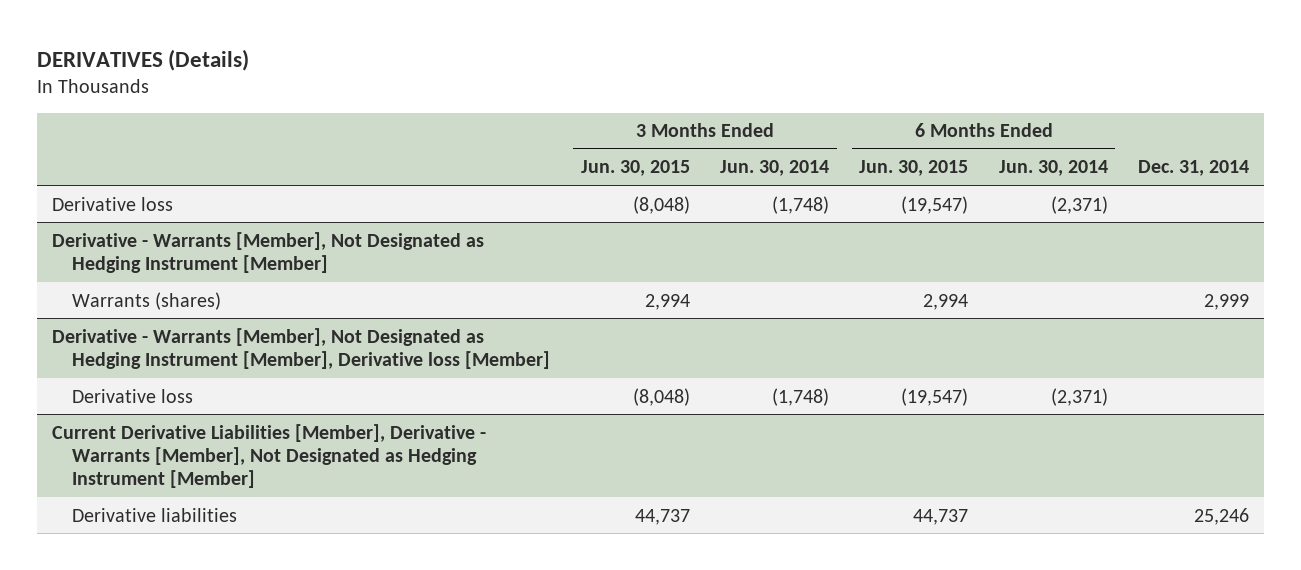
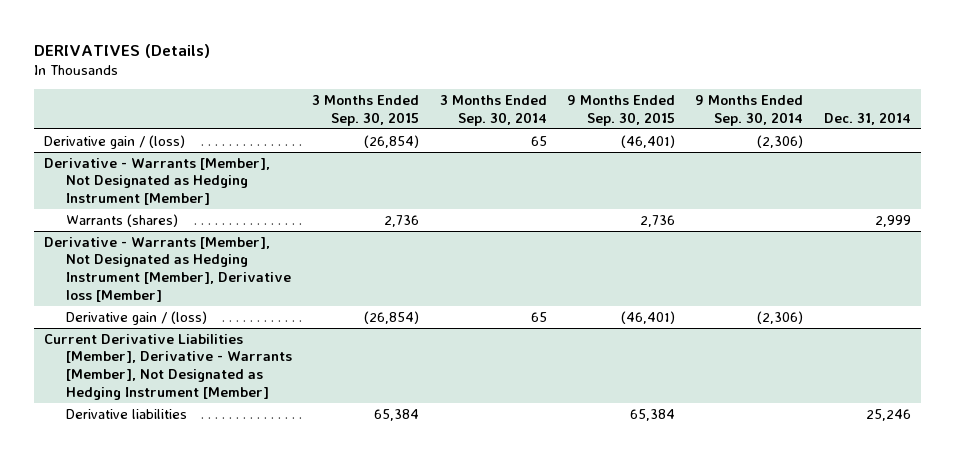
- | 3 Months Ended Jun. 30, 2015 | 3 Months Ended Jun. 30, 2014 | 6 Months Ended Jun. 30, 2015 | 6 Months Ended Jun. 30, 2014 | Dec. 31, 2014
+ | 3 Months Ended Sep. 30, 2015 | 3 Months Ended Sep. 30, 2014 | 9 Months Ended Sep. 30, 2015 | 9 Months Ended Sep. 30, 2014 | Dec. 31, 2014
- Derivative loss | (8,048) | (1,748) | (19,547) | (2,371) |
+ Derivative gain / (loss) | (26,854) | 65 | (46,401) | (2,306) |
@ Derivative - Warrants [Member], Not Designated as Hedging Instrument [Member], Derivative loss [Member]
- Derivative loss | (8,048) | (1,748) | (19,547) | (2,371) |
+ Derivative gain / (loss) | (26,854) | 65 | (46,401) | (2,306) |

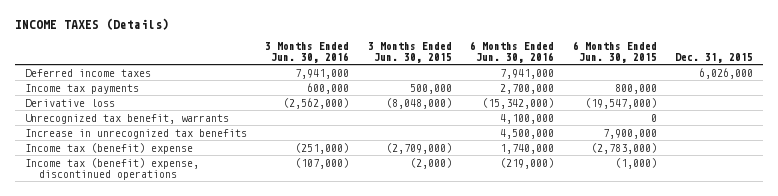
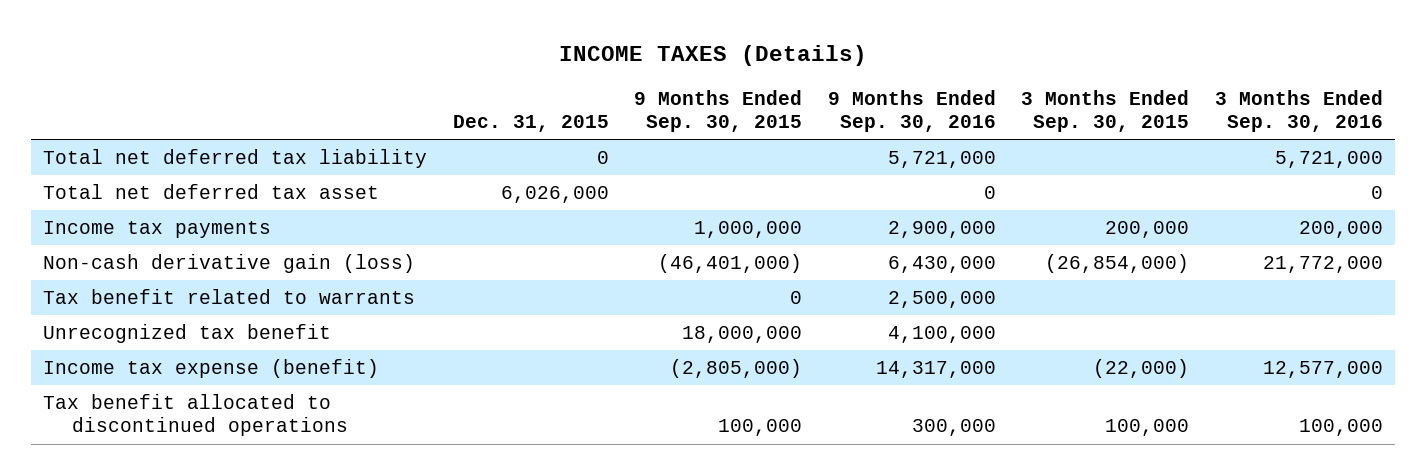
- | 3 Months Ended Jun. 30, 2016 | 3 Months Ended Jun. 30, 2015 | 6 Months Ended Jun. 30, 2016 | 6 Months Ended Jun. 30, 2015 | Dec. 31, 2015
+ | Dec. 31, 2015 | 9 Months Ended Sep. 30, 2015 | 9 Months Ended Sep. 30, 2016 | 3 Months Ended Sep. 30, 2015 | 3 Months Ended Sep. 30, 2016
- Deferred income taxes | 7,941,000 | | 7,941,000 | | 6,026,000
+ Total net deferred tax liability | 0 | | 5,721,000 | | 5,721,000
+ Total net deferred tax asset | 6,026,000 | | 0 | | 0
- Derivative loss | (2,562,000) | (8,048,000) | (15,342,000) | (19,547,000) |
- Unrecognized tax benefit, warrants | | | 4,100,000 | 0 |
- Increase in unrecognized tax benefits | | | 4,500,000 | 7,900,000 |
- Income tax (benefit) expense | (251,000) | (2,709,000) | 1,740,000 | (2,783,000) |
- Income tax (benefit) expense, discontinued operations | (107,000) | (2,000) | (219,000) | (1,000) |
+ Non-cash derivative gain (loss) | | (46,401,000) | 6,430,000 | (26,854,000) | 21,772,000
+ Tax benefit related to warrants | | 0 | 2,500,000 | |
+ Unrecognized tax benefit | | 18,000,000 | 4,100,000 | |
+ Income tax expense (benefit) | | (2,805,000) | 14,317,000 | (22,000) | 12,577,000
+ Tax benefit allocated to discontinued operations | | 100,000 | 300,000 | 100,000 | 100,000

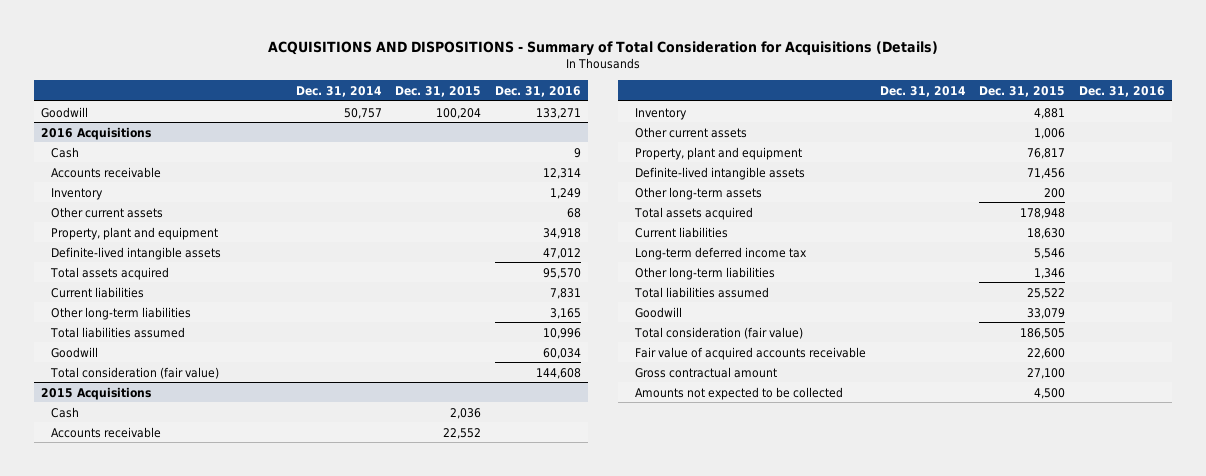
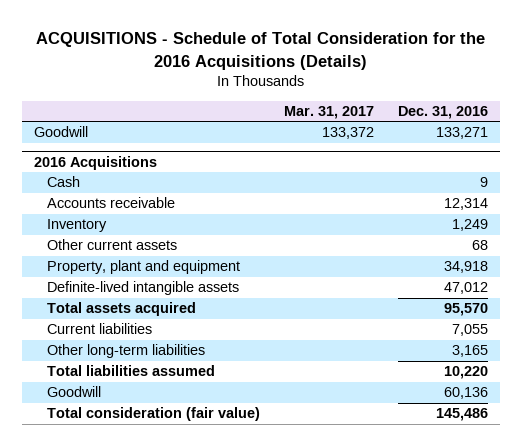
- ACQUISITIONS AND DISPOSITIONS - Summary of Total Consideration for Acquisitions (Details)
+ ACQUISITIONS - Schedule of Total Consideration for the 2016 Acquisitions (Details)
- | Dec. 31, 2014 | Dec. 31, 2015 | Dec. 31, 2016
+ | Mar. 31, 2017 | Dec. 31, 2016
@ 2016 Acquisitions
- Current liabilities | | | 7,831
+ Current liabilities | | 7,055
- Total liabilities assumed | | | 10,996
- Goodwill | | | 60,034
- Total consideration (fair value) | | | 144,608
- 2015 Acquisitions
- Cash | | 2,036 |
- Accounts receivable | | 22,552 |
- Inventory | | 4,881 |
- Other current assets | | 1,006 |
- Property, plant and equipment | | 76,817 |
- Definite-lived intangible assets | | 71,456 |
- Other long-term assets | | 200 |
- Total assets acquired | | 178,948 |
- Current liabilities | | 18,630 |
- Long-term deferred income tax | | 5,546 |
- Other long-term liabilities | | 1,346 |
- Total liabilities assumed | | 25,522 |
- Goodwill | | 33,079 |
- Total consideration (fair value) | | 186,505 |
- Fair value of acquired accounts receivable | | 22,600 |
- Gross contractual amount | | 27,100 |
- Amounts not expected to be collected | | 4,500 |
@ 2016 Acquisitions
+ Total liabilities assumed | | 10,220
+ Goodwill | | 60,136
+ Total consideration (fair value) | | 145,486

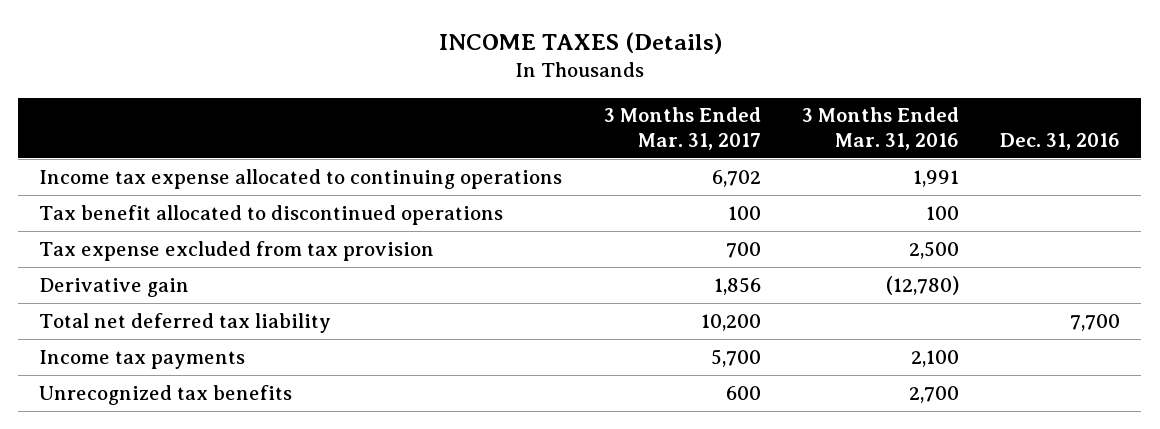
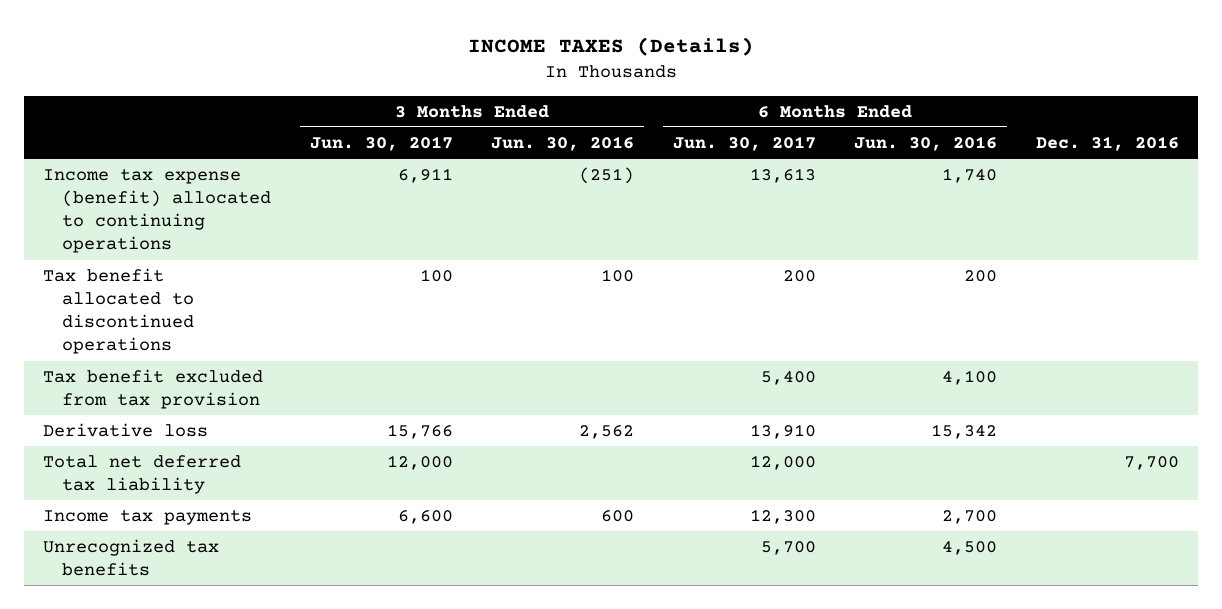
- | 3 Months Ended Mar. 31, 2017 | 3 Months Ended Mar. 31, 2016 | Dec. 31, 2016
+ | 3 Months Ended Jun. 30, 2017 | 3 Months Ended Jun. 30, 2016 | 6 Months Ended Jun. 30, 2017 | 6 Months Ended Jun. 30, 2016 | Dec. 31, 2016
- Income tax expense allocated to continuing operations | 6,702 | 1,991 |
+ Income tax expense (benefit) allocated to continuing operations | 6,911 | (251) | 13,613 | 1,740 |
- Tax expense excluded from tax provision | 700 | 2,500 |
- Derivative gain | 1,856 | (12,780) |
+ Tax benefit excluded from tax provision | | | 5,400 | 4,100 |
+ Derivative loss | 15,766 | 2,562 | 13,910 | 15,342 |

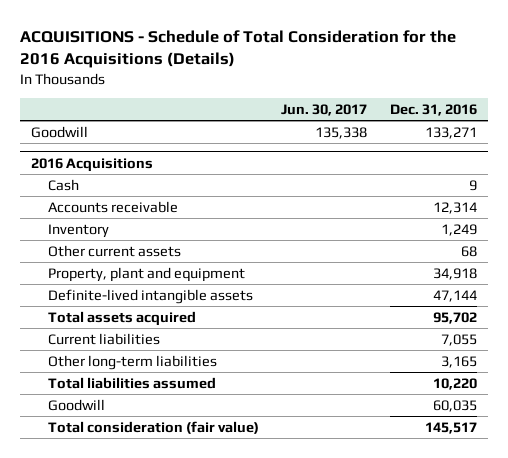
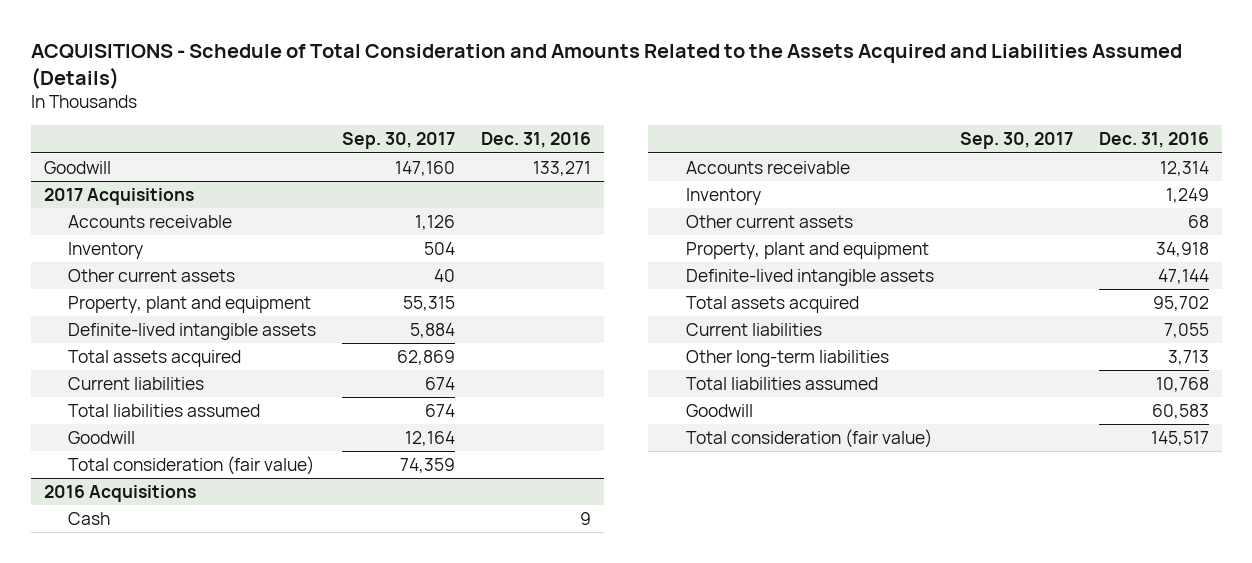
- ACQUISITIONS - Schedule of Total Consideration for the 2016 Acquisitions (Details)
+ ACQUISITIONS - Schedule of Total Consideration and Amounts Related to the Assets Acquired and Liabilities Assumed (Details)
- | Jun. 30, 2017 | Dec. 31, 2016
+ | Sep. 30, 2017 | Dec. 31, 2016
+ 2017 Acquisitions
+ Accounts receivable | 1,126 |
+ Inventory | 504 |
+ Other current assets | 40 |
+ Property, plant and equipment | 55,315 |
+ Definite-lived intangible assets | 5,884 |
+ Total assets acquired | 62,869 |
+ Current liabilities | 674 |
+ Total liabilities assumed | 674 |
+ Goodwill | 12,164 |
+ Total consideration (fair value) | 74,359 |
@ 2016 Acquisitions
- Other long-term liabilities | | 3,165
- Total liabilities assumed | | 10,220
- Goodwill | | 60,035
+ Other long-term liabilities | | 3,713
+ Total liabilities assumed | | 10,768
+ Goodwill | | 60,583

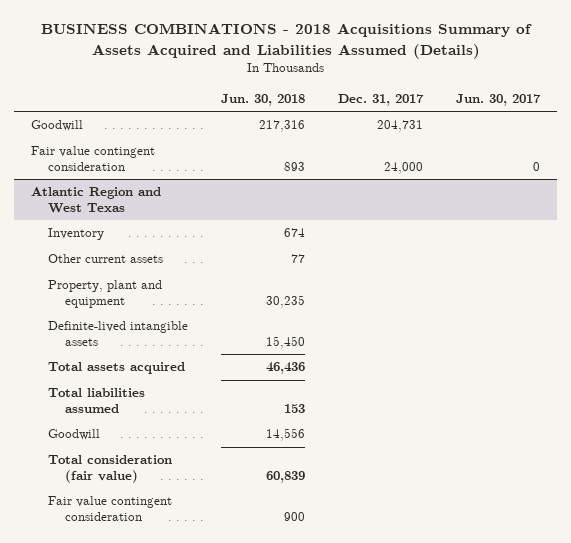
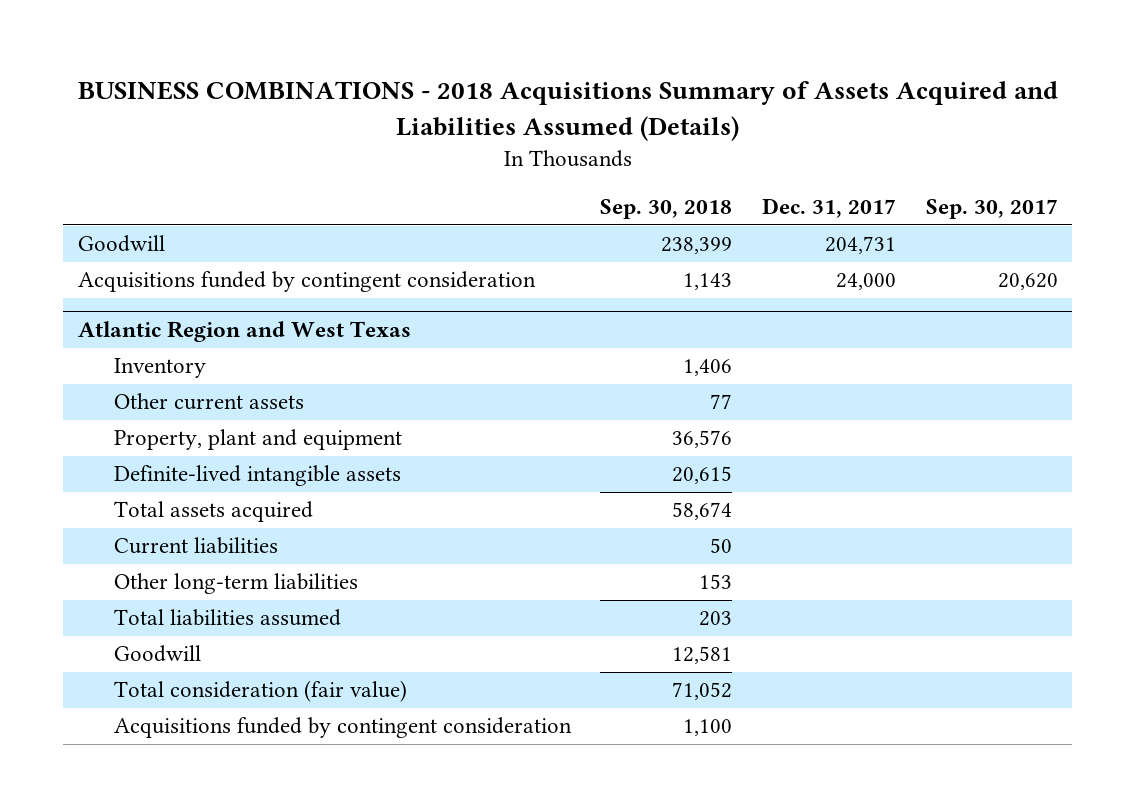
- | Jun. 30, 2018 | Dec. 31, 2017 | Jun. 30, 2017
+ | Sep. 30, 2018 | Dec. 31, 2017 | Sep. 30, 2017
- Fair value contingent consideration | 893 | 24,000 | 0
+ Acquisitions funded by contingent consideration | 1,143 | 24,000 | 20,620
@ Atlantic Region and West Texas
+ Current liabilities | 50 | |
+ Other long-term liabilities | 153 | |
- Fair value contingent consideration | 900 | |
+ Acquisitions funded by contingent consideration | 1,100 | |

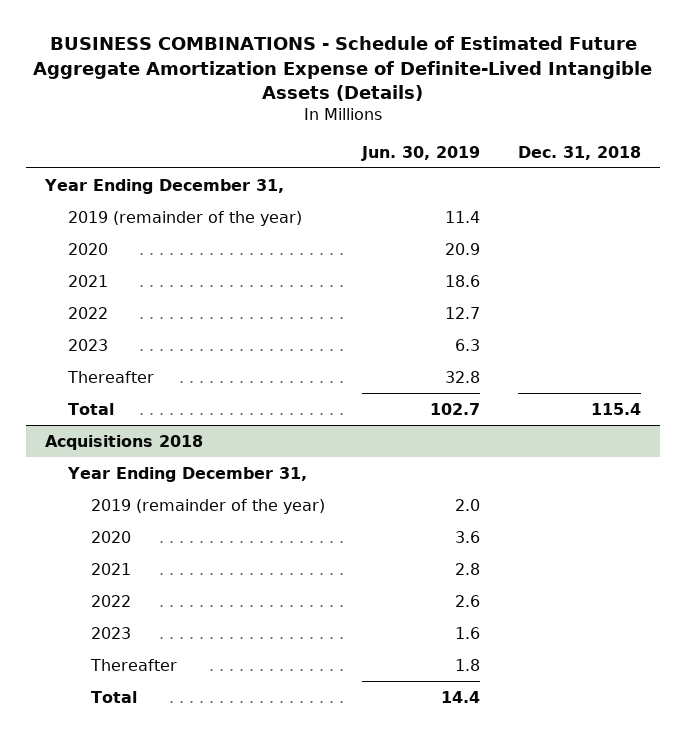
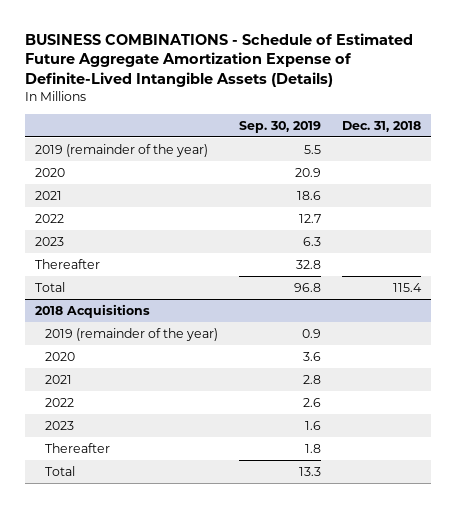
- | Jun. 30, 2019 | Dec. 31, 2018
+ | Sep. 30, 2019 | Dec. 31, 2018
- Year Ending December 31,
- Acquisitions 2018
- Year Ending December 31,
+ 2018 Acquisitions

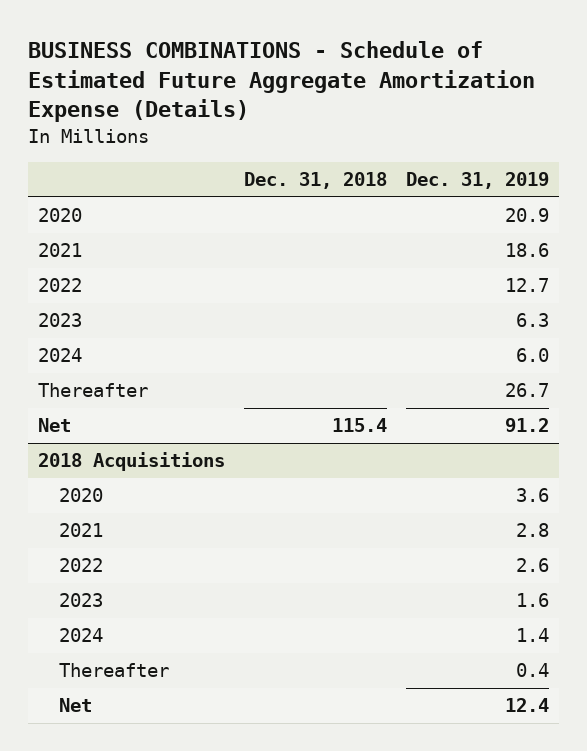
- BUSINESS COMBINATIONS - Schedule of Estimated Future Aggregate Amortization Expense of Definite-Lived Intangible Assets (Details)
+ BUSINESS COMBINATIONS - Schedule of Estimated Future Aggregate Amortization Expense (Details)
- | Sep. 30, 2019 | Dec. 31, 2018
+ | Dec. 31, 2018 | Dec. 31, 2019
- 2019 (remainder of the year) | 5.5 |
+ 2024 | | 6.0
- Total | 96.8 | 115.4
+ Net | 115.4 | 91.2
@ 2018 Acquisitions
- 2019 (remainder of the year) | 0.9 |
+ 2024 | | 1.4
- Total | 13.3 |
+ Net | | 12.4

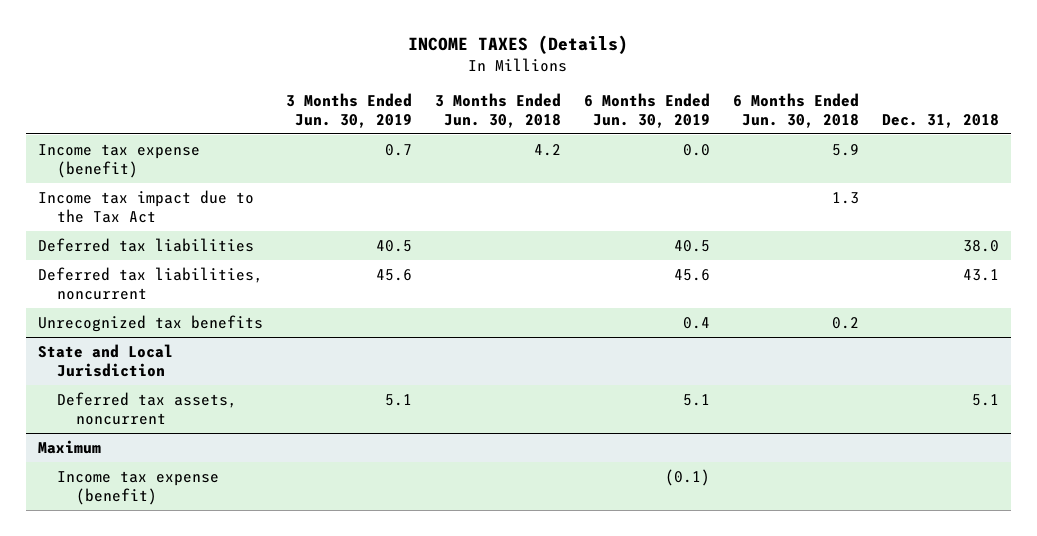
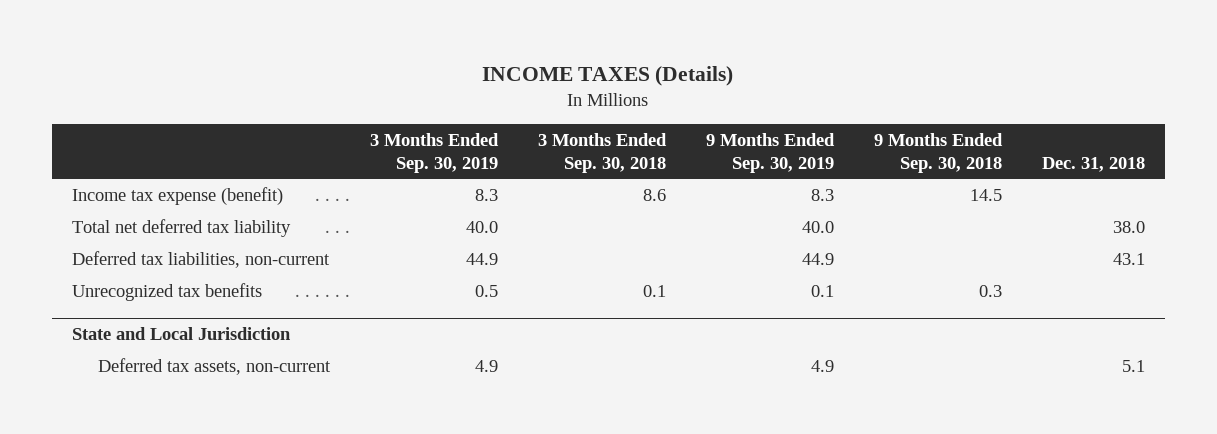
- | 3 Months Ended Jun. 30, 2019 | 3 Months Ended Jun. 30, 2018 | 6 Months Ended Jun. 30, 2019 | 6 Months Ended Jun. 30, 2018 | Dec. 31, 2018
+ | 3 Months Ended Sep. 30, 2019 | 3 Months Ended Sep. 30, 2018 | 9 Months Ended Sep. 30, 2019 | 9 Months Ended Sep. 30, 2018 | Dec. 31, 2018
- Income tax impact due to the Tax Act | | | | 1.3 |
- Deferred tax liabilities | 40.5 | | 40.5 | | 38.0
- Deferred tax liabilities, noncurrent | 45.6 | | 45.6 | | 43.1
+ Total net deferred tax liability | 40.0 | | 40.0 | | 38.0
+ Deferred tax liabilities, non-current | 44.9 | | 44.9 | | 43.1
@ State and Local Jurisdiction
- Deferred tax assets, noncurrent | 5.1 | | 5.1 | | 5.1
- Maximum
- Income tax expense (benefit) | | | (0.1) | |
@ State and Local Jurisdiction
+ Deferred tax assets, non-current | 4.9 | | 4.9 | | 5.1

